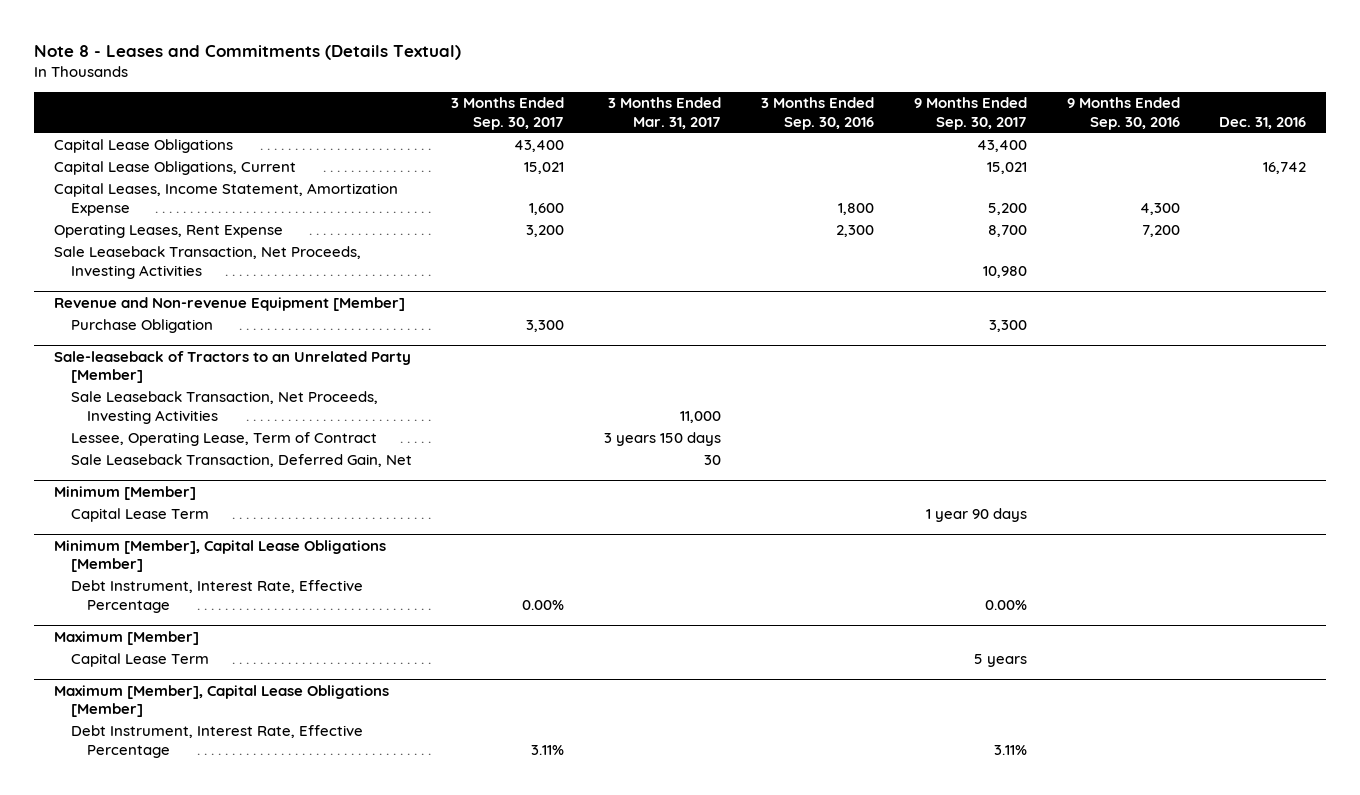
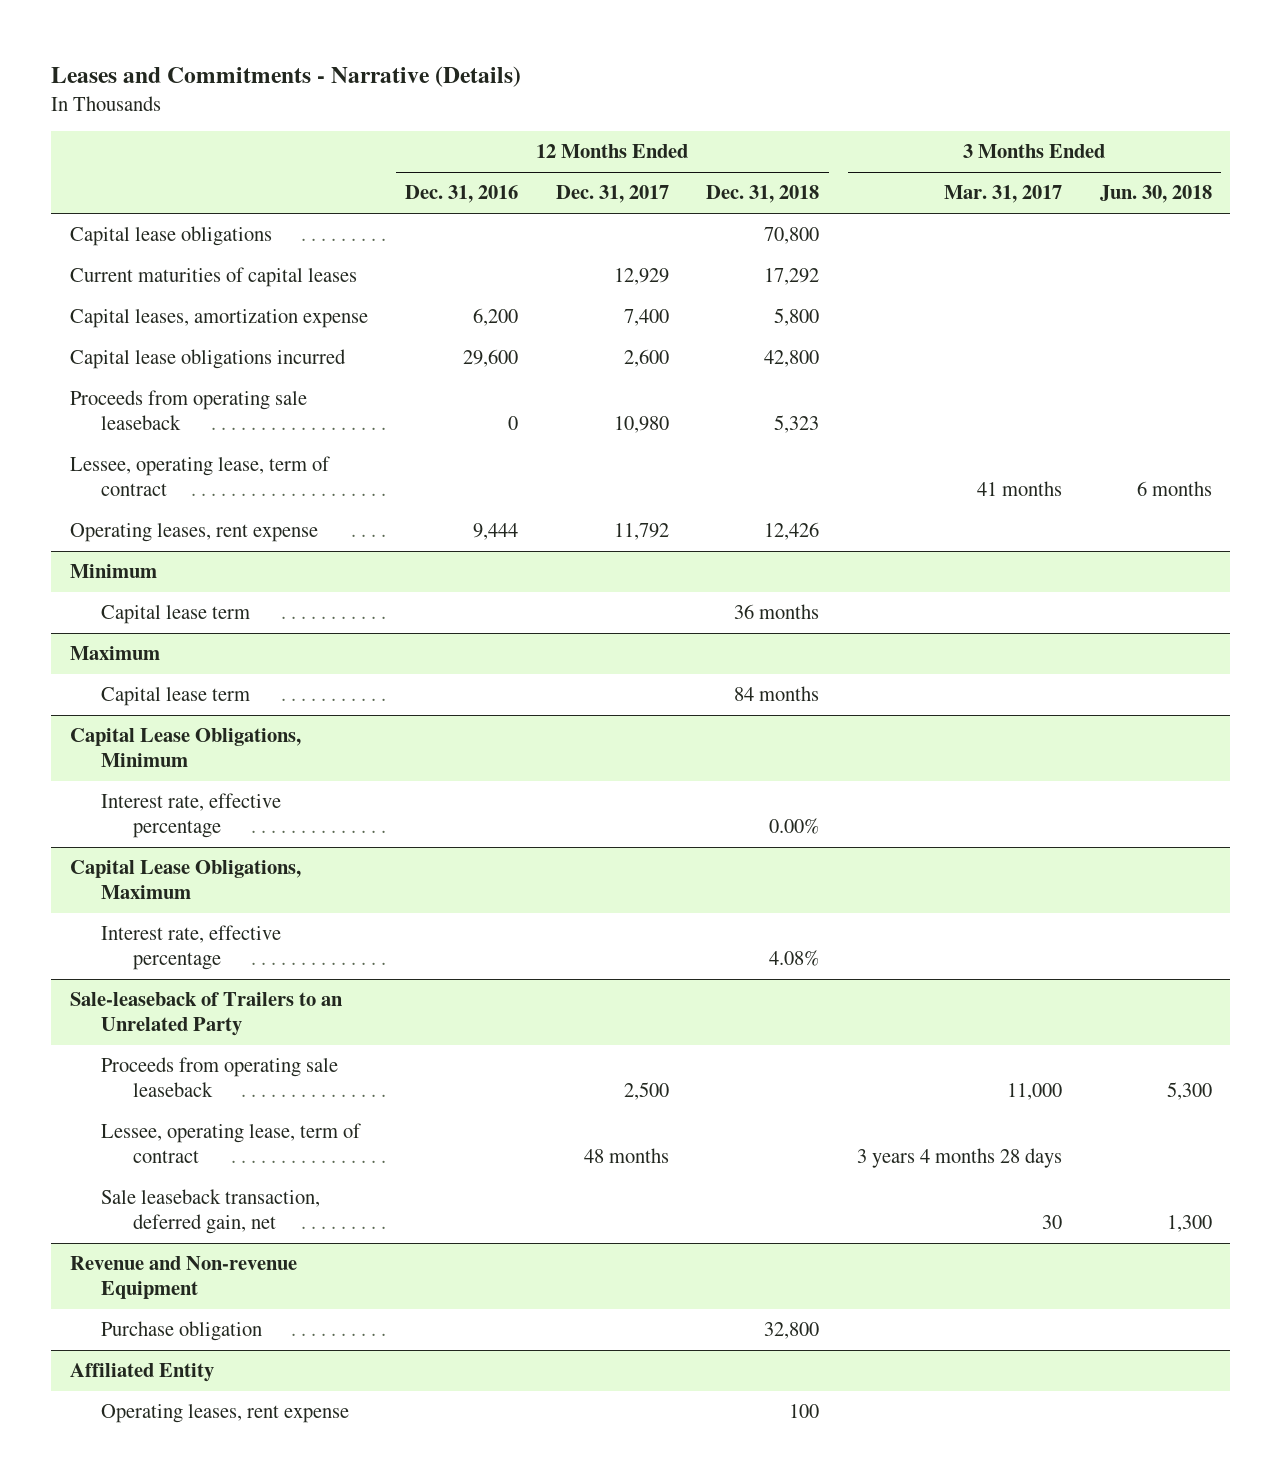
- Note 8 - Leases and Commitments (Details Textual)
+ Leases and Commitments - Narrative (Details)
- | 3 Months Ended Sep. 30, 2017 | 3 Months Ended Mar. 31, 2017 | 3 Months Ended Sep. 30, 2016 | 9 Months Ended Sep. 30, 2017 | 9 Months Ended Sep. 30, 2016 | Dec. 31, 2016
+ | 12 Months Ended Dec. 31, 2016 | 12 Months Ended Dec. 31, 2017 | 12 Months Ended Dec. 31, 2018 | 3 Months Ended Mar. 31, 2017 | 3 Months Ended Jun. 30, 2018
- Capital Lease Obligations | 43,400 | | | 43,400 | |
- Capital Lease Obligations, Current | 15,021 | | | 15,021 | | 16,742
- Capital Leases, Income Statement, Amortization Expense | 1,600 | | 1,800 | 5,200 | 4,300 |
- Operating Leases, Rent Expense | 3,200 | | 2,300 | 8,700 | 7,200 |
- Sale Leaseback Transaction, Net Proceeds, Investing Activities | | | | 10,980 | |
- Revenue and Non-revenue Equipment [Member]
- Purchase Obligation | 3,300 | | | 3,300 | |
- Sale-leaseback of Tractors to an Unrelated Party [Member]
- Sale Leaseback Transaction, Net Proceeds, Investing Activities | | 11,000 | | | |
- Lessee, Operating Lease, Term of Contract | | 3 years 150 days | | | |
- Sale Leaseback Transaction, Deferred Gain, Net | | 30 | | | |
- Minimum [Member]
- Capital Lease Term | | | | 1 year 90 days | |
- Minimum [Member], Capital Lease Obligations [Member]
- Debt Instrument, Interest Rate, Effective Percentage | 0.00% | | | 0.00% | |
- Maximum [Member]
- Capital Lease Term | | | | 5 years | |
- Maximum [Member], Capital Lease Obligations [Member]
- Debt Instrument, Interest Rate, Effective Percentage | 3.11% | | | 3.11% | |
+ Capital lease obligations | | | 70,800 | |
+ Current maturities of capital leases | | 12,929 | 17,292 | |
+ Capital leases, amortization expense | 6,200 | 7,400 | 5,800 | |
+ Capital lease obligations incurred | 29,600 | 2,600 | 42,800 | |
+ Proceeds from operating sale leaseback | 0 | 10,980 | 5,323 | |
+ Lessee, operating lease, term of contract | | | | 41 months | 6 months
+ Operating leases, rent expense | 9,444 | 11,792 | 12,426 | |
+ Minimum
+ Capital lease term | | | 36 months | |
+ Maximum
+ Capital lease term | | | 84 months | |
+ Capital Lease Obligations, Minimum
+ Interest rate, effective percentage | | | 0.00% | |
+ Capital Lease Obligations, Maximum
+ Interest rate, effective percentage | | | 4.08% | |
+ Sale-leaseback of Trailers to an Unrelated Party
+ Proceeds from operating sale leaseback | | 2,500 | | 11,000 | 5,300
+ Lessee, operating lease, term of contract | | 48 months | | 3 years 4 months 28 days |
+ Sale leaseback transaction, deferred gain, net | | | | 30 | 1,300
+ Revenue and Non-revenue Equipment
+ Purchase obligation | | | 32,800 | |
+ Affiliated Entity
+ Operating leases, rent expense | | | 100 | |

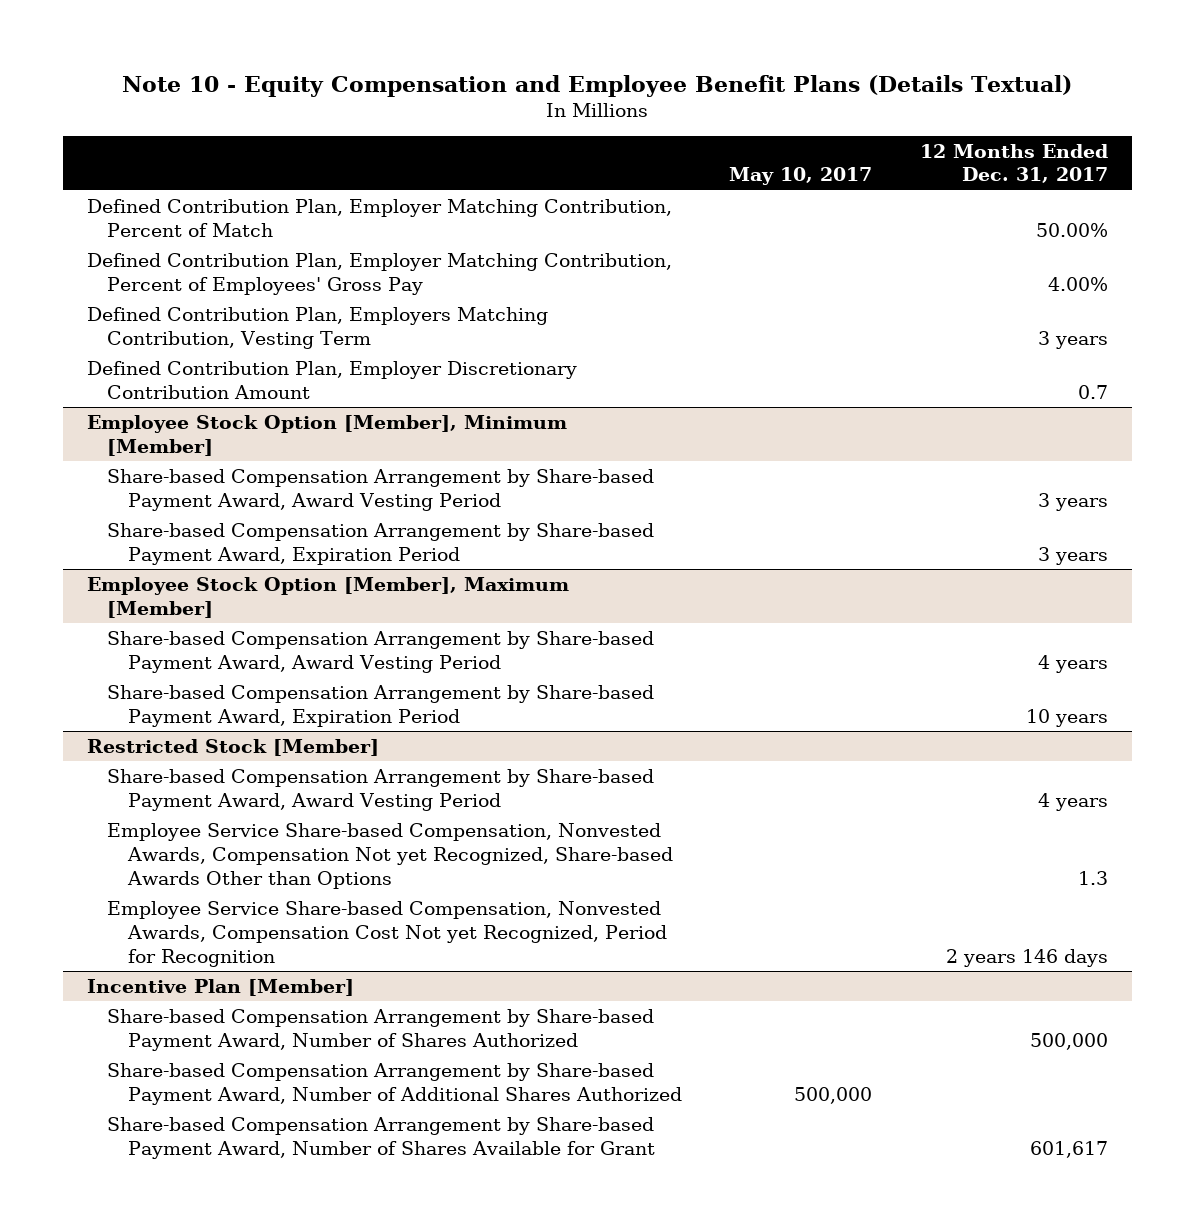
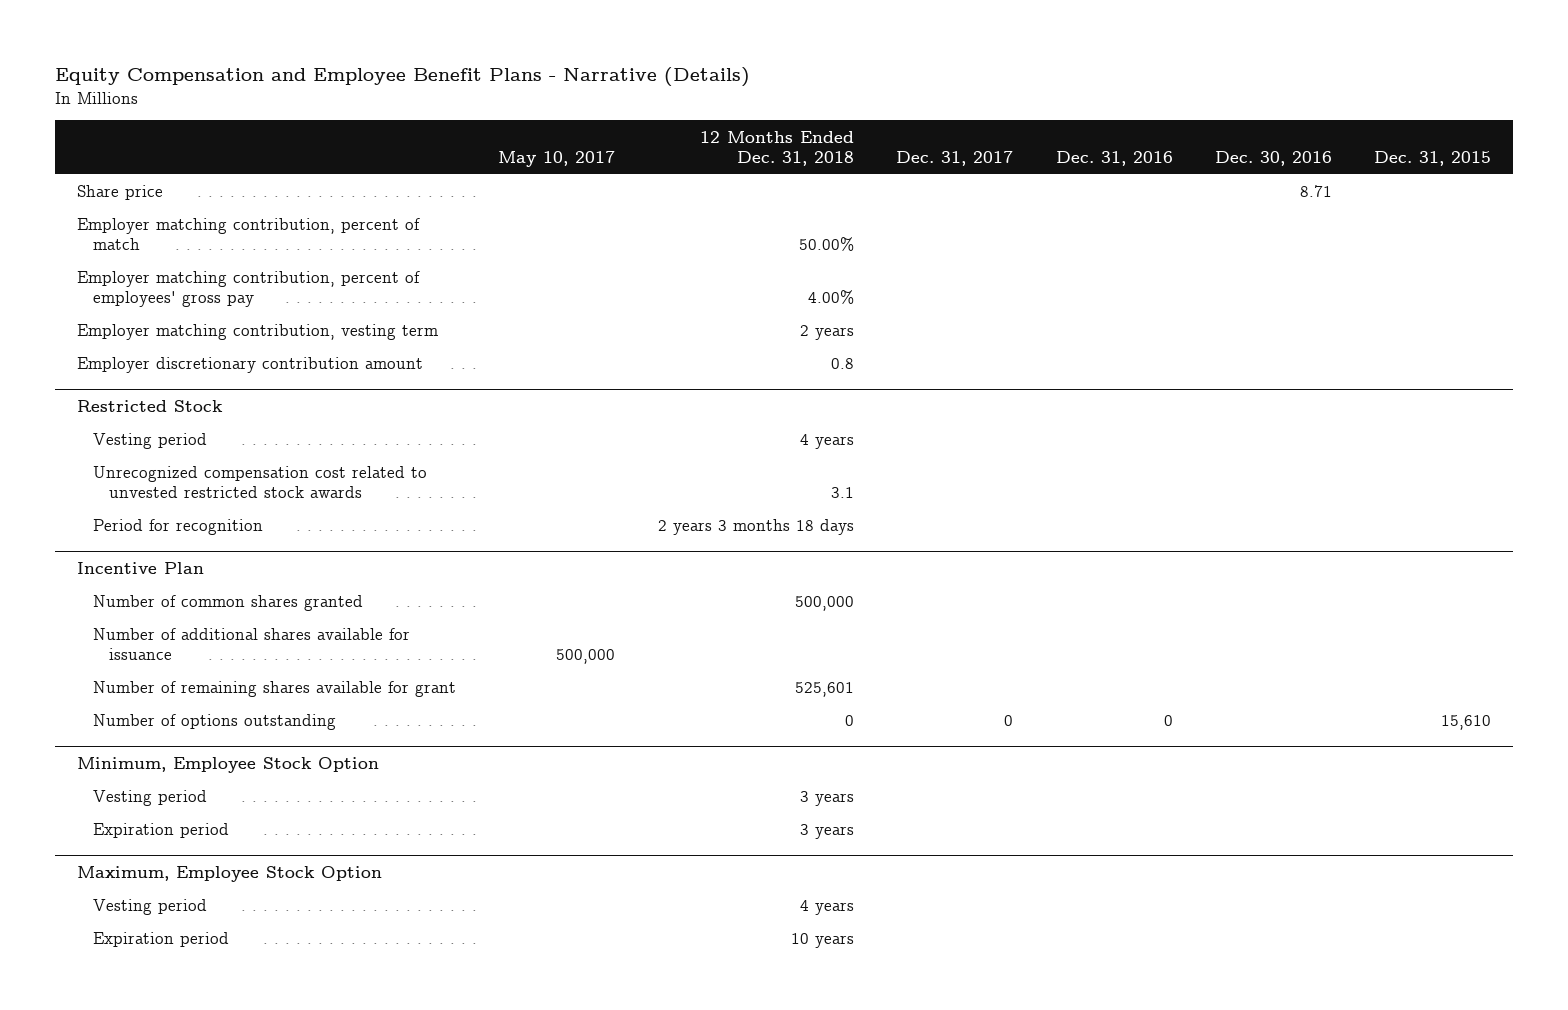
- Note 10 - Equity Compensation and Employee Benefit Plans (Details Textual)
+ Equity Compensation and Employee Benefit Plans - Narrative (Details)
- | May 10, 2017 | 12 Months Ended Dec. 31, 2017
+ | May 10, 2017 | 12 Months Ended Dec. 31, 2018 | Dec. 31, 2017 | Dec. 31, 2016 | Dec. 30, 2016 | Dec. 31, 2015
- Defined Contribution Plan, Employer Matching Contribution, Percent of Match | | 50.00%
- Defined Contribution Plan, Employer Matching Contribution, Percent of Employees' Gross Pay | | 4.00%
- Defined Contribution Plan, Employers Matching Contribution, Vesting Term | | 3 years
- Defined Contribution Plan, Employer Discretionary Contribution Amount | | 0.7
- Employee Stock Option [Member], Minimum [Member]
- Share-based Compensation Arrangement by Share-based Payment Award, Award Vesting Period | | 3 years
- Share-based Compensation Arrangement by Share-based Payment Award, Expiration Period | | 3 years
- Employee Stock Option [Member], Maximum [Member]
- Share-based Compensation Arrangement by Share-based Payment Award, Award Vesting Period | | 4 years
- Share-based Compensation Arrangement by Share-based Payment Award, Expiration Period | | 10 years
- Restricted Stock [Member]
- Share-based Compensation Arrangement by Share-based Payment Award, Award Vesting Period | | 4 years
- Employee Service Share-based Compensation, Nonvested Awards, Compensation Not yet Recognized, Share-based Awards Other than Options | | 1.3
- Employee Service Share-based Compensation, Nonvested Awards, Compensation Cost Not yet Recognized, Period for Recognition | | 2 years 146 days
- Incentive Plan [Member]
- Share-based Compensation Arrangement by Share-based Payment Award, Number of Shares Authorized | | 500,000
- Share-based Compensation Arrangement by Share-based Payment Award, Number of Additional Shares Authorized | 500,000 |
- Share-based Compensation Arrangement by Share-based Payment Award, Number of Shares Available for Grant | | 601,617
+ Share price | | | | | 8.71 |
+ Employer matching contribution, percent of match | | 50.00% | | | |
+ Employer matching contribution, percent of employees' gross pay | | 4.00% | | | |
+ Employer matching contribution, vesting term | | 2 years | | | |
+ Employer discretionary contribution amount | | 0.8 | | | |
+ Restricted Stock
+ Vesting period | | 4 years | | | |
+ Unrecognized compensation cost related to unvested restricted stock awards | | 3.1 | | | |
+ Period for recognition | | 2 years 3 months 18 days | | | |
+ Incentive Plan
+ Number of common shares granted | | 500,000 | | | |
+ Number of additional shares available for issuance | 500,000 | | | | |
+ Number of remaining shares available for grant | | 525,601 | | | |
+ Number of options outstanding | | 0 | 0 | 0 | | 15,610
+ Minimum, Employee Stock Option
+ Vesting period | | 3 years | | | |
+ Expiration period | | 3 years | | | |
+ Maximum, Employee Stock Option
+ Vesting period | | 4 years | | | |
+ Expiration period | | 10 years | | | |

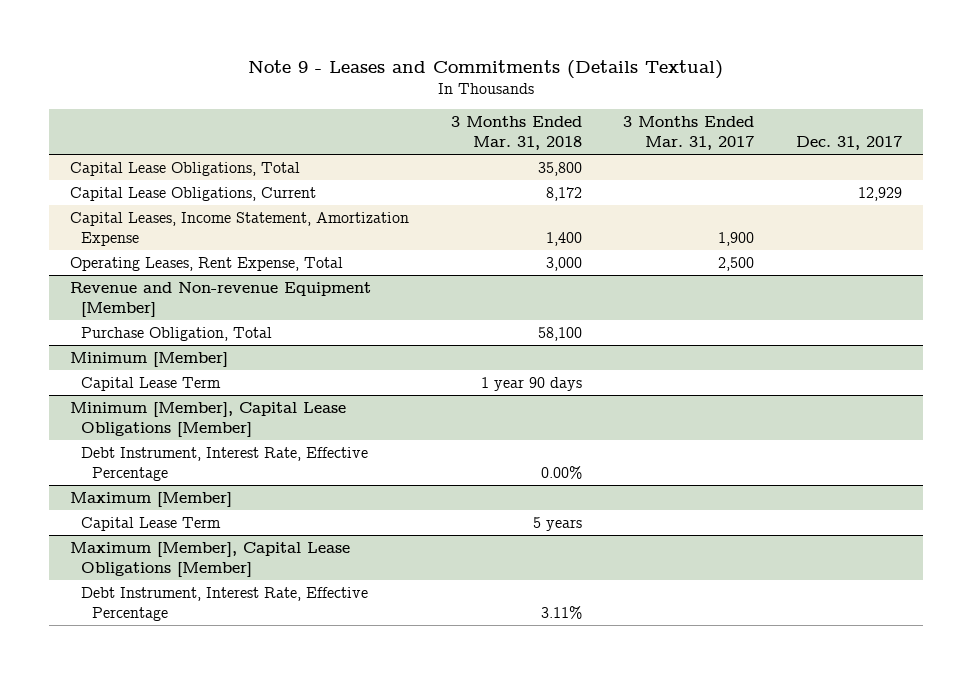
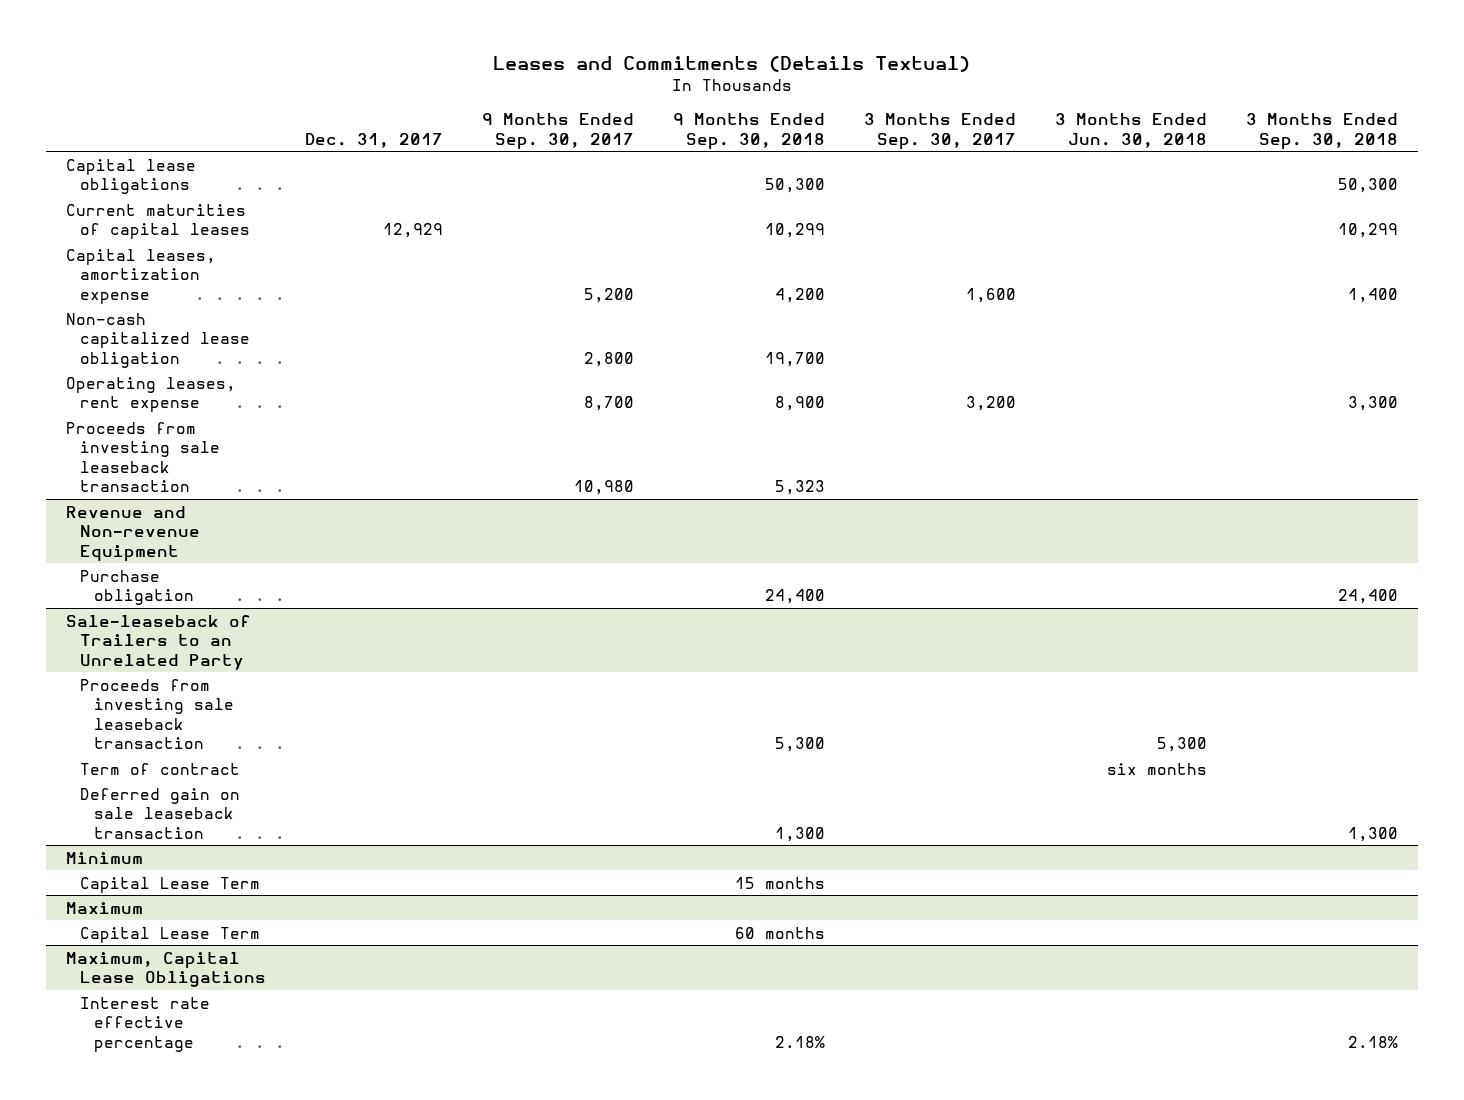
- Note 9 - Leases and Commitments (Details Textual)
+ Leases and Commitments (Details Textual)
- | 3 Months Ended Mar. 31, 2018 | 3 Months Ended Mar. 31, 2017 | Dec. 31, 2017
+ | Dec. 31, 2017 | 9 Months Ended Sep. 30, 2017 | 9 Months Ended Sep. 30, 2018 | 3 Months Ended Sep. 30, 2017 | 3 Months Ended Jun. 30, 2018 | 3 Months Ended Sep. 30, 2018
- Capital Lease Obligations, Total | 35,800 | |
- Capital Lease Obligations, Current | 8,172 | | 12,929
- Capital Leases, Income Statement, Amortization Expense | 1,400 | 1,900 |
- Operating Leases, Rent Expense, Total | 3,000 | 2,500 |
- Revenue and Non-revenue Equipment [Member]
- Purchase Obligation, Total | 58,100 | |
- Minimum [Member]
+ Capital lease obligations | | | 50,300 | | | 50,300
+ Current maturities of capital leases | 12,929 | | 10,299 | | | 10,299
+ Capital leases, amortization expense | | 5,200 | 4,200 | 1,600 | | 1,400
+ Non-cash capitalized lease obligation | | 2,800 | 19,700 | | |
+ Operating leases, rent expense | | 8,700 | 8,900 | 3,200 | | 3,300
+ Proceeds from investing sale leaseback transaction | | 10,980 | 5,323 | | |
+ Revenue and Non-revenue Equipment
+ Purchase obligation | | | 24,400 | | | 24,400
+ Sale-leaseback of Trailers to an Unrelated Party
+ Proceeds from investing sale leaseback transaction | | | 5,300 | | 5,300 |
+ Term of contract | | | | | six months |
+ Deferred gain on sale leaseback transaction | | | 1,300 | | | 1,300
+ Minimum
- Minimum [Member], Capital Lease Obligations [Member]
- Debt Instrument, Interest Rate, Effective Percentage | 0.00% | |
- Maximum [Member]
+ Maximum
- Maximum [Member], Capital Lease Obligations [Member]
- Debt Instrument, Interest Rate, Effective Percentage | 3.11% | |
+ Maximum, Capital Lease Obligations
+ Interest rate effective percentage | | | 2.18% | | | 2.18%

